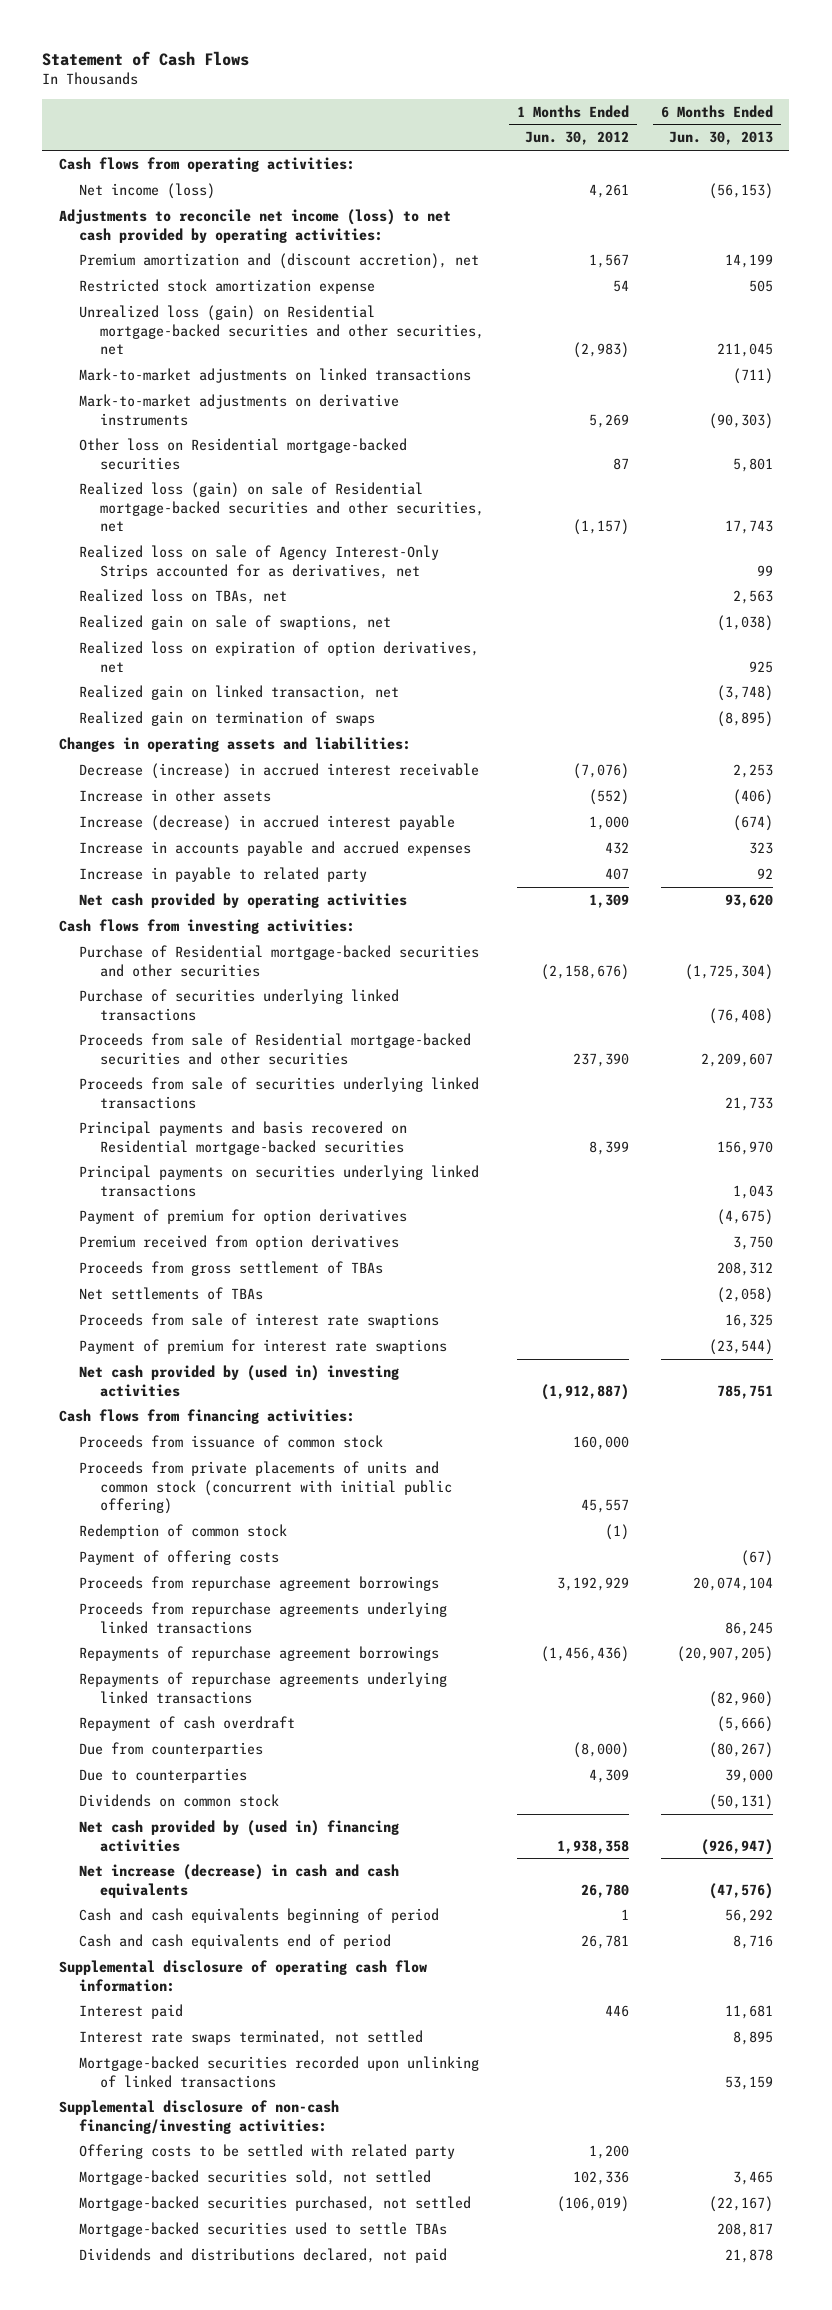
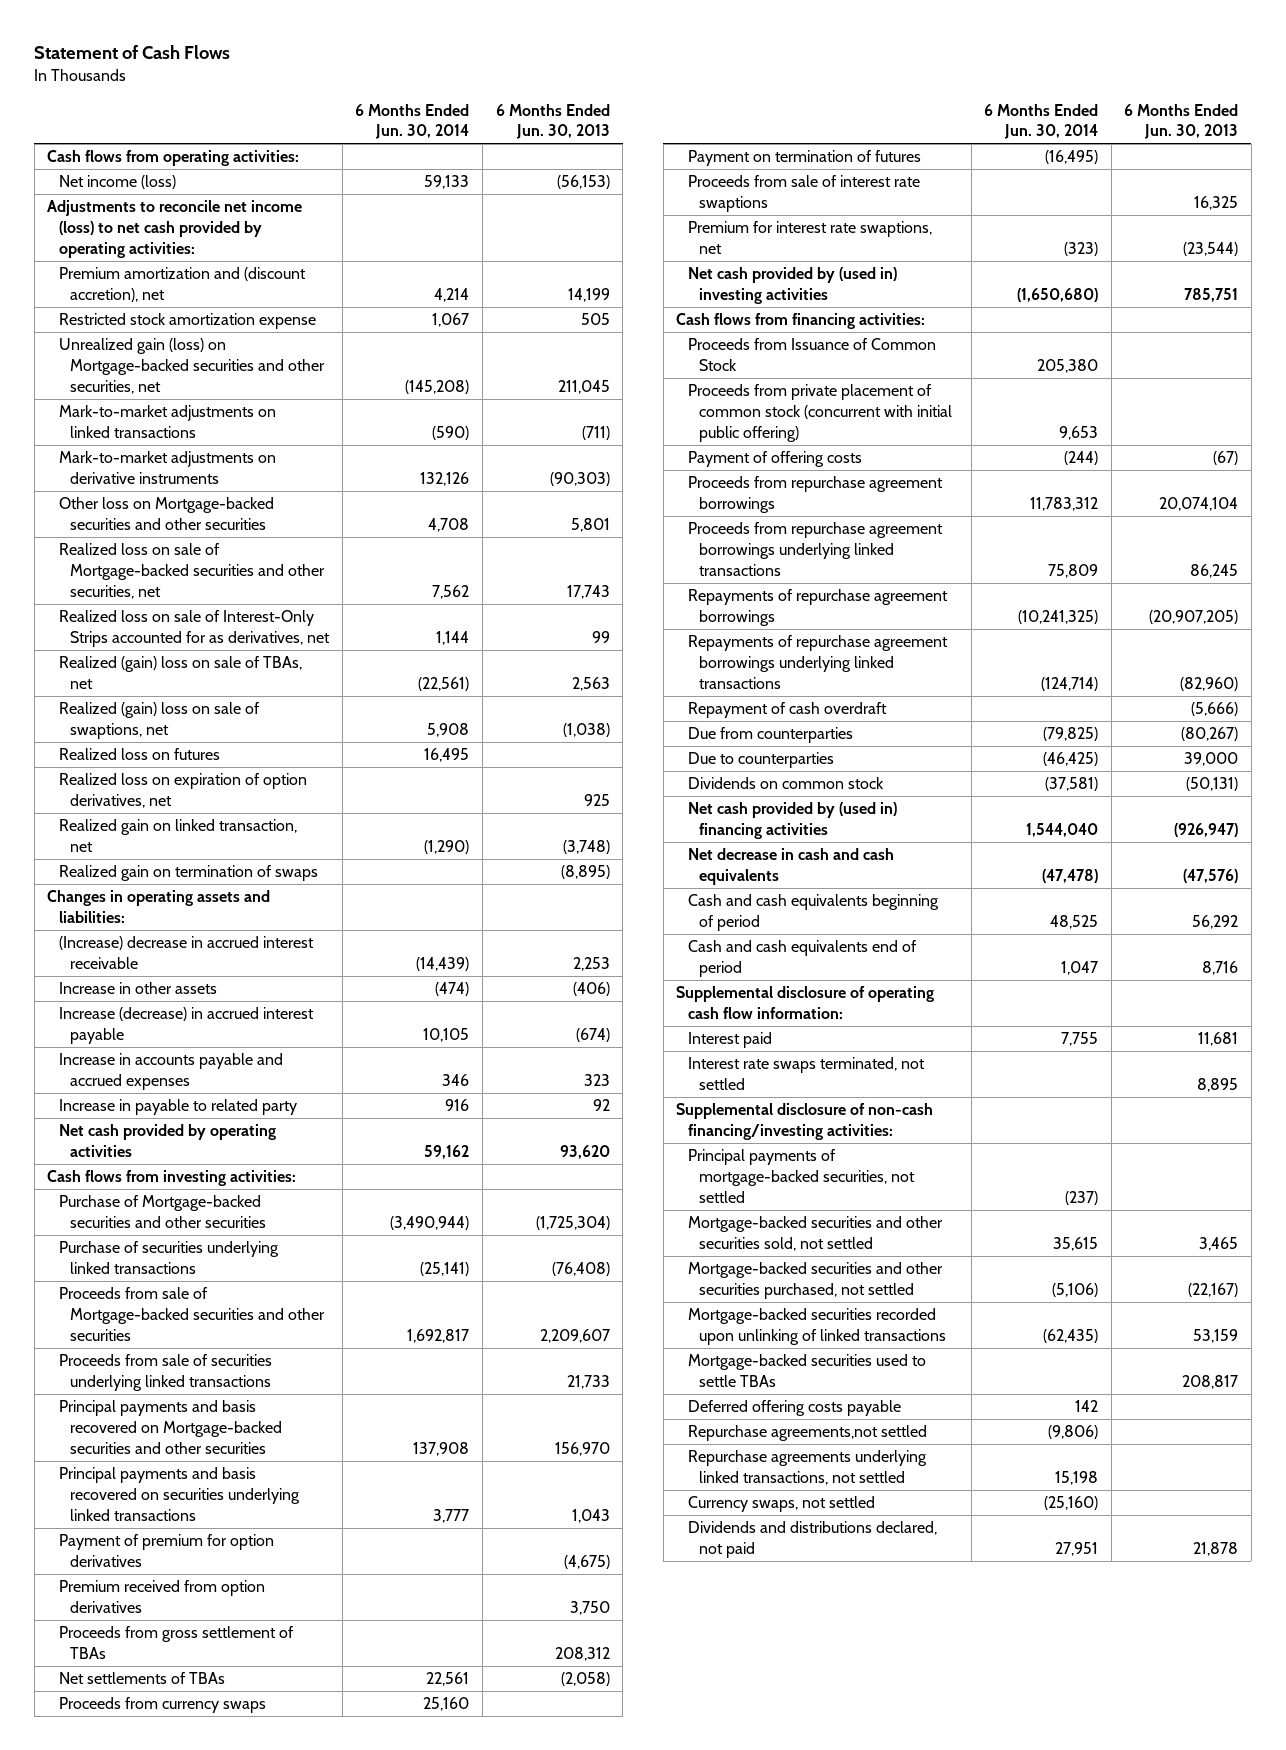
- | 1 Months Ended Jun. 30, 2012 | 6 Months Ended Jun. 30, 2013
+ | 6 Months Ended Jun. 30, 2014 | 6 Months Ended Jun. 30, 2013
- Unrealized loss (gain) on Residential mortgage-backed securities and other securities, net | (2,983) | 211,045
+ Unrealized gain (loss) on Mortgage-backed securities and other securities, net | (145,208) | 211,045
- Other loss on Residential mortgage-backed securities | 87 | 5,801
- Realized loss (gain) on sale of Residential mortgage-backed securities and other securities, net | (1,157) | 17,743
- Realized loss on sale of Agency Interest-Only Strips accounted for as derivatives, net | | 99
- Realized loss on TBAs, net | | 2,563
- Realized gain on sale of swaptions, net | | (1,038)
+ Other loss on Mortgage-backed securities and other securities | 4,708 | 5,801
+ Realized loss on sale of Mortgage-backed securities and other securities, net | 7,562 | 17,743
+ Realized loss on sale of Interest-Only Strips accounted for as derivatives, net | 1,144 | 99
+ Realized (gain) loss on sale of TBAs, net | (22,561) | 2,563
+ Realized (gain) loss on sale of swaptions, net | 5,908 | (1,038)
+ Realized loss on futures | 16,495 |
- Decrease (increase) in accrued interest receivable | (7,076) | 2,253
+ (Increase) decrease in accrued interest receivable | (14,439) | 2,253
- Purchase of Residential mortgage-backed securities and other securities | (2,158,676) | (1,725,304)
+ Purchase of Mortgage-backed securities and other securities | (3,490,944) | (1,725,304)
- Proceeds from sale of Residential mortgage-backed securities and other securities | 237,390 | 2,209,607
+ Proceeds from sale of Mortgage-backed securities and other securities | 1,692,817 | 2,209,607
- Principal payments and basis recovered on Residential mortgage-backed securities | 8,399 | 156,970
- Principal payments on securities underlying linked transactions | | 1,043
+ Principal payments and basis recovered on Mortgage-backed securities and other securities | 137,908 | 156,970
+ Principal payments and basis recovered on securities underlying linked transactions | 3,777 | 1,043
+ Proceeds from currency swaps | 25,160 |
+ Payment on termination of futures | (16,495) |
- Payment of premium for interest rate swaptions | | (23,544)
+ Premium for interest rate swaptions, net | (323) | (23,544)
- Proceeds from issuance of common stock | 160,000 |
- Proceeds from private placements of units and common stock (concurrent with initial public offering) | 45,557 |
- Redemption of common stock | (1) |
+ Proceeds from Issuance of Common Stock | 205,380 |
+ Proceeds from private placement of common stock (concurrent with initial public offering) | 9,653 |
- Proceeds from repurchase agreements underlying linked transactions | | 86,245
+ Proceeds from repurchase agreement borrowings underlying linked transactions | 75,809 | 86,245
- Repayments of repurchase agreements underlying linked transactions | | (82,960)
+ Repayments of repurchase agreement borrowings underlying linked transactions | (124,714) | (82,960)
- Net increase (decrease) in cash and cash equivalents | 26,780 | (47,576)
+ Net decrease in cash and cash equivalents | (47,478) | (47,576)
- Offering costs to be settled with related party | 1,200 |
- Mortgage-backed securities sold, not settled | 102,336 | 3,465
- Mortgage-backed securities purchased, not settled | (106,019) | (22,167)
+ Principal payments of mortgage-backed securities, not settled | (237) |
+ Mortgage-backed securities and other securities sold, not settled | 35,615 | 3,465
+ Mortgage-backed securities and other securities purchased, not settled | (5,106) | (22,167)
moved down: Mortgage-backed securities recorded upon unlinking of linked transactions | (62,435) | 53,159
+ Deferred offering costs payable | 142 |
+ Repurchase agreements,not settled | (9,806) |
+ Repurchase agreements underlying linked transactions, not settled | 15,198 |
+ Currency swaps, not settled | (25,160) |

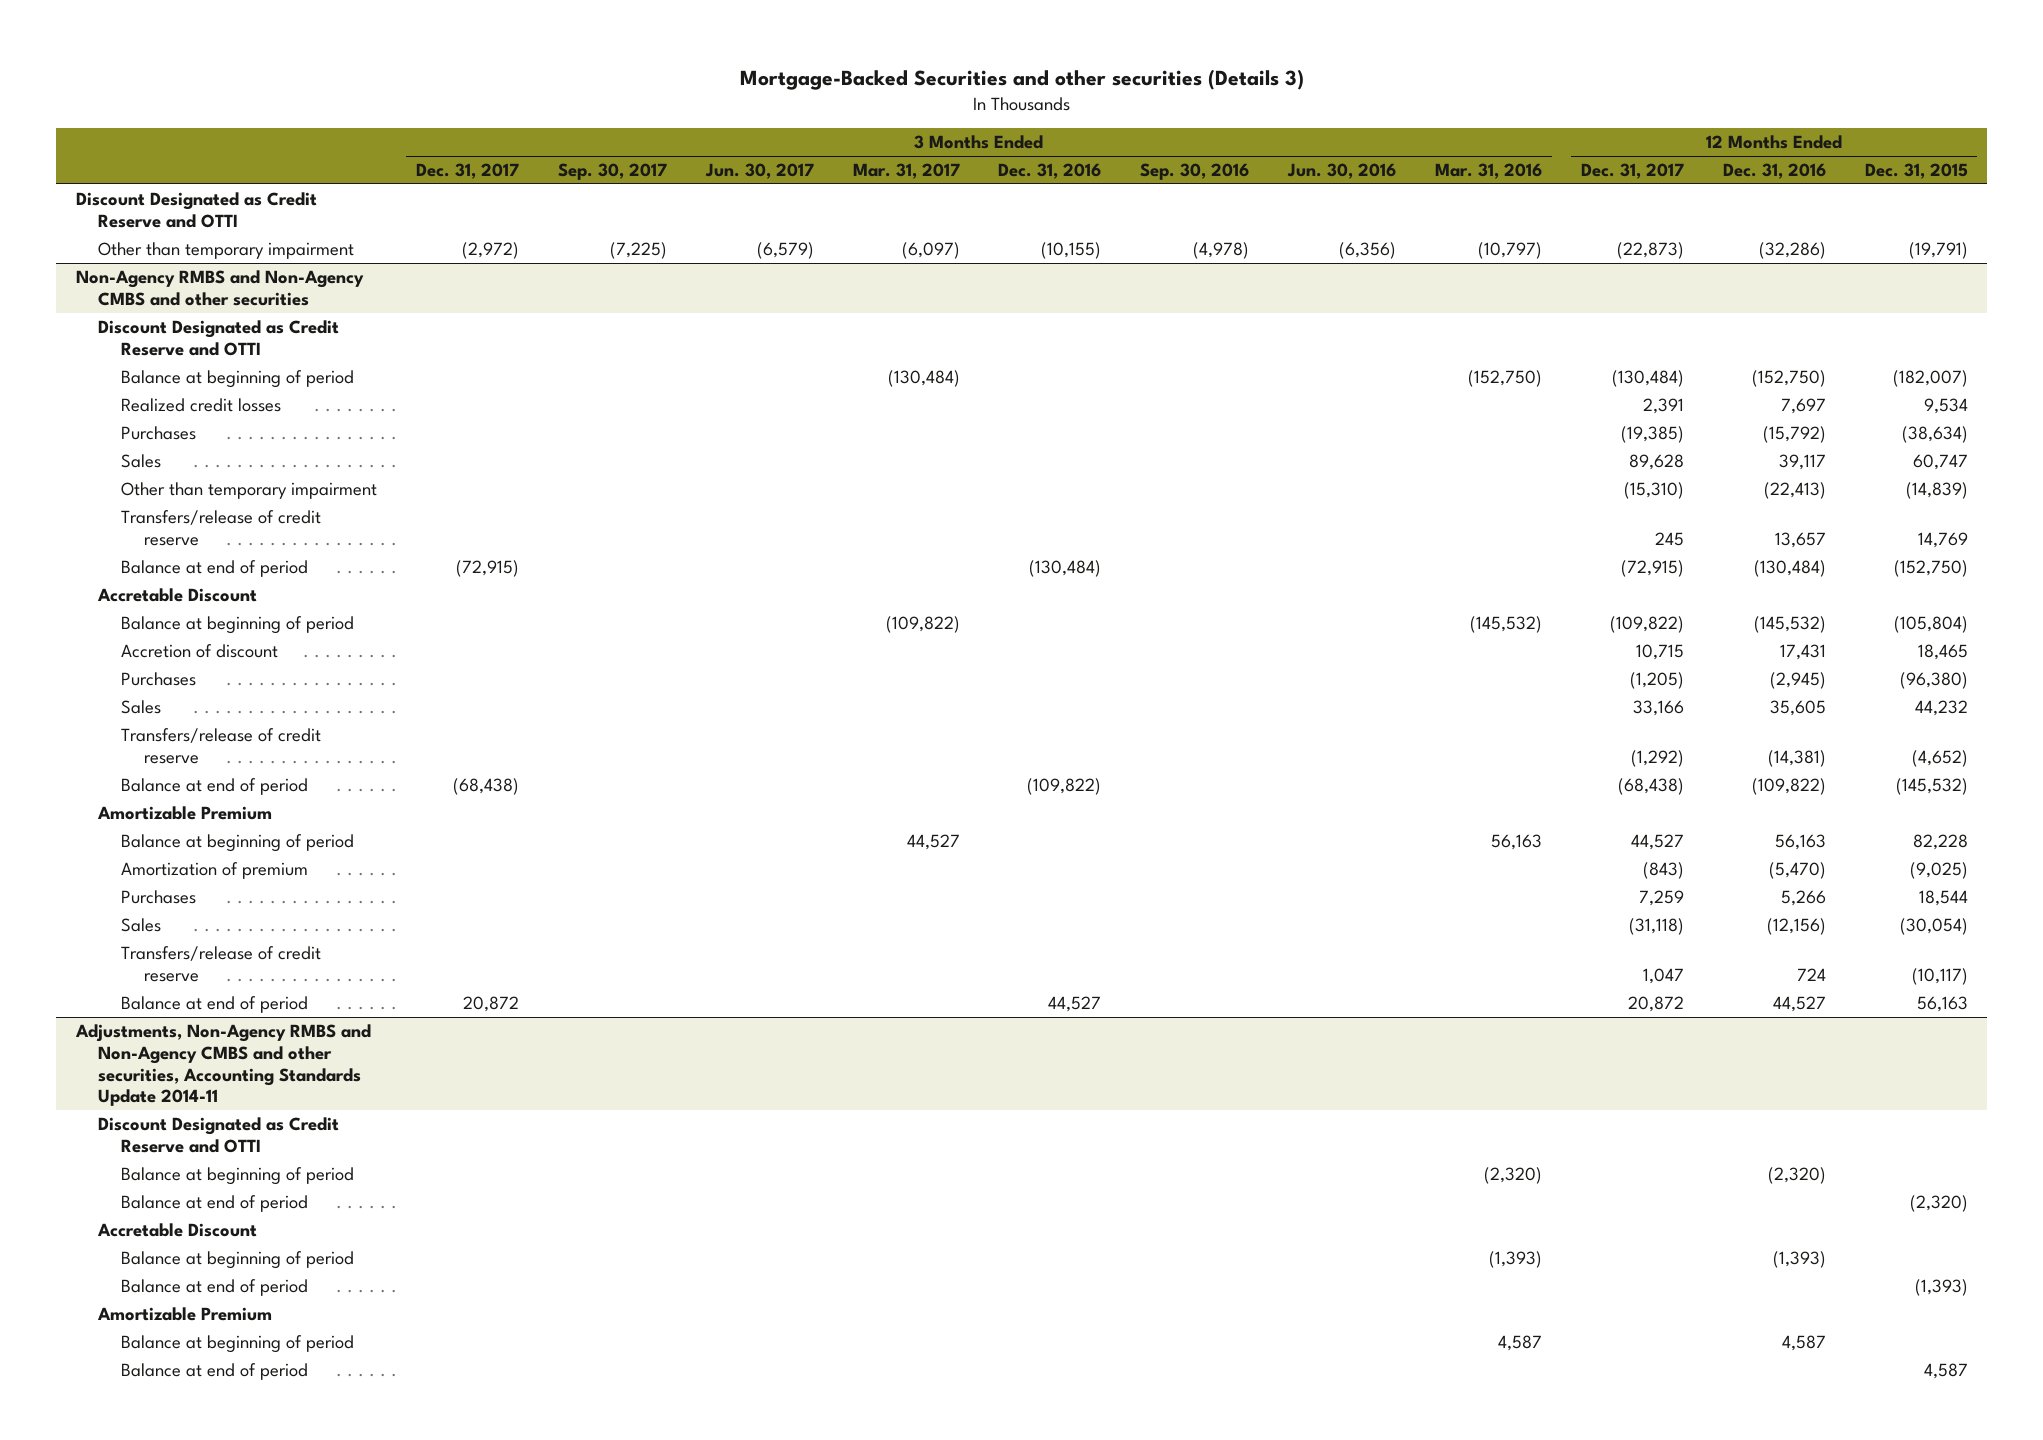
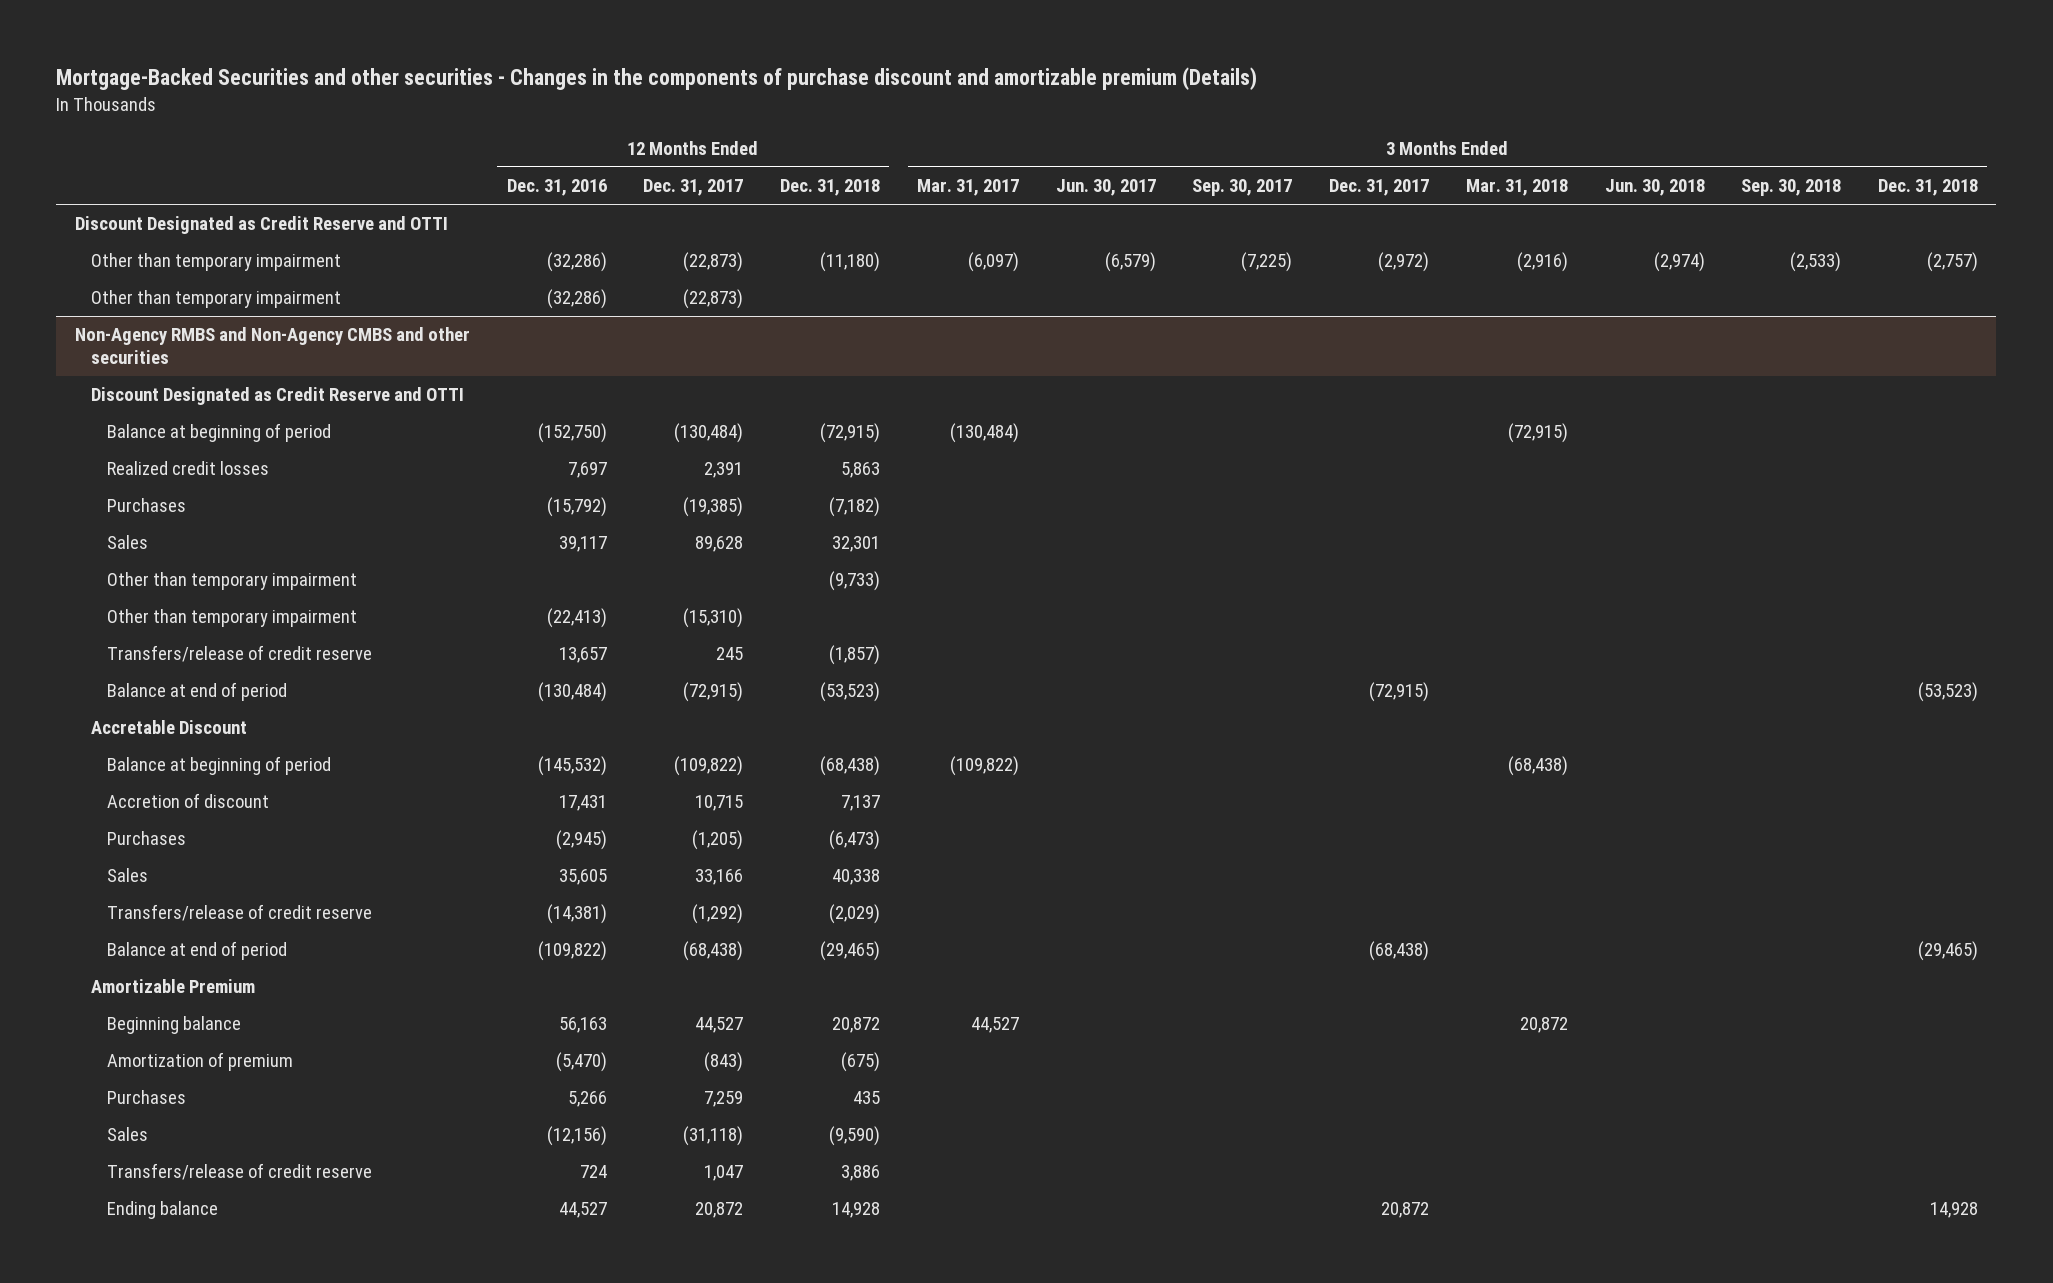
- Mortgage-Backed Securities and other securities (Details 3)
+ Mortgage-Backed Securities and other securities - Changes in the components of purchase discount and amortizable premium (Details)
- | 3 Months Ended Dec. 31, 2017 | 3 Months Ended Sep. 30, 2017 | 3 Months Ended Jun. 30, 2017 | 3 Months Ended Mar. 31, 2017 | 3 Months Ended Dec. 31, 2016 | 3 Months Ended Sep. 30, 2016 | 3 Months Ended Jun. 30, 2016 | 3 Months Ended Mar. 31, 2016 | 12 Months Ended Dec. 31, 2017 | 12 Months Ended Dec. 31, 2016 | 12 Months Ended Dec. 31, 2015
+ | 12 Months Ended Dec. 31, 2016 | 12 Months Ended Dec. 31, 2017 | 12 Months Ended Dec. 31, 2018 | 3 Months Ended Mar. 31, 2017 | 3 Months Ended Jun. 30, 2017 | 3 Months Ended Sep. 30, 2017 | 3 Months Ended Dec. 31, 2017 | 3 Months Ended Mar. 31, 2018 | 3 Months Ended Jun. 30, 2018 | 3 Months Ended Sep. 30, 2018 | 3 Months Ended Dec. 31, 2018
+ Other than temporary impairment | (32,286) | (22,873) | | | | | | | | |
@ Non-Agency RMBS and Non-Agency CMBS and other securities
+ Other than temporary impairment | | | (9,733) | | | | | | | |
- Balance at beginning of period | | | | 44,527 | | | | 56,163 | 44,527 | 56,163 | 82,228
+ Beginning balance | 56,163 | 44,527 | 20,872 | 44,527 | | | | 20,872 | | |
- Balance at end of period | 20,872 | | | | 44,527 | | | | 20,872 | 44,527 | 56,163
- Adjustments, Non-Agency RMBS and Non-Agency CMBS and other securities, Accounting Standards Update 2014-11
- Discount Designated as Credit Reserve and OTTI
- Balance at beginning of period | | | | | | | | (2,320) | | (2,320) |
- Balance at end of period | | | | | | | | | | | (2,320)
- Accretable Discount
- Balance at beginning of period | | | | | | | | (1,393) | | (1,393) |
- Balance at end of period | | | | | | | | | | | (1,393)
- Amortizable Premium
- Balance at beginning of period | | | | | | | | 4,587 | | 4,587 |
- Balance at end of period | | | | | | | | | | | 4,587
@ Non-Agency RMBS and Non-Agency CMBS and other securities
+ Ending balance | 44,527 | 20,872 | 14,928 | | | | 20,872 | | | | 14,928

